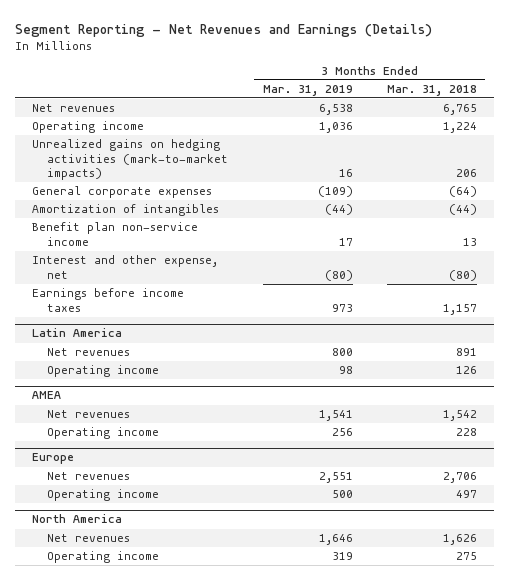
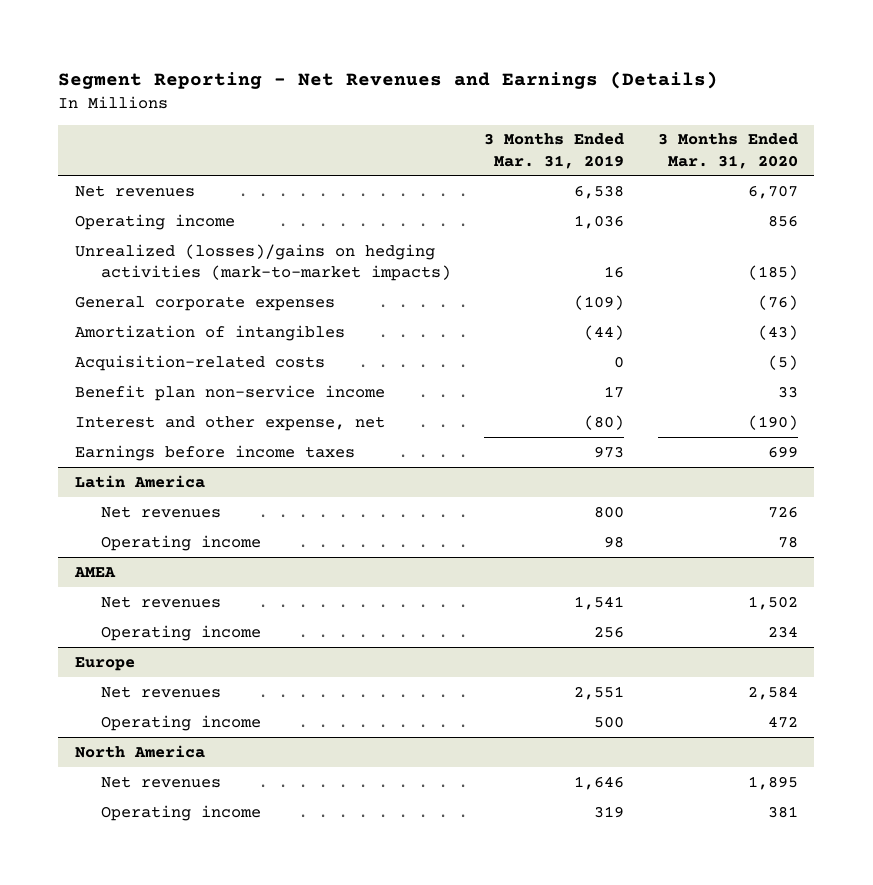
- | 3 Months Ended Mar. 31, 2019 | 3 Months Ended Mar. 31, 2018
+ | 3 Months Ended Mar. 31, 2019 | 3 Months Ended Mar. 31, 2020
- Unrealized gains on hedging activities (mark-to-market impacts) | 16 | 206
+ Unrealized (losses)/gains on hedging activities (mark-to-market impacts) | 16 | (185)
+ Acquisition-related costs | 0 | (5)

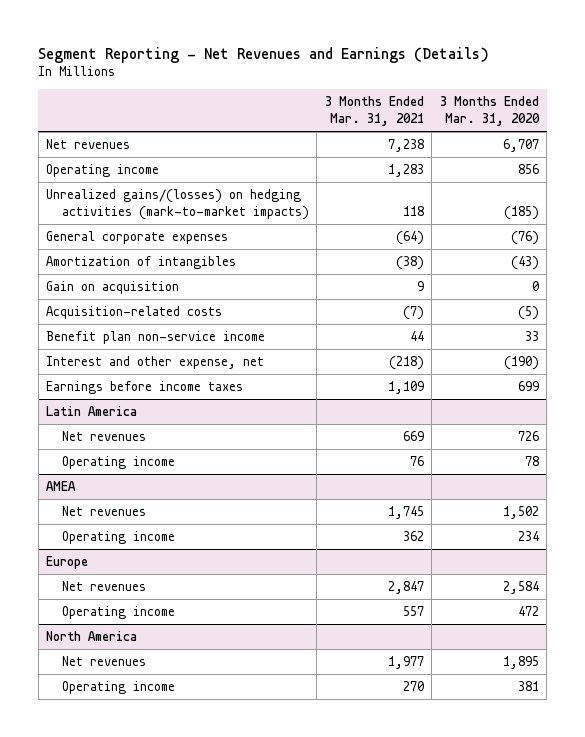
- | 3 Months Ended Mar. 31, 2019 | 3 Months Ended Mar. 31, 2020
+ | 3 Months Ended Mar. 31, 2021 | 3 Months Ended Mar. 31, 2020
- Unrealized (losses)/gains on hedging activities (mark-to-market impacts) | 16 | (185)
+ Unrealized gains/(losses) on hedging activities (mark-to-market impacts) | 118 | (185)
+ Gain on acquisition | 9 | 0

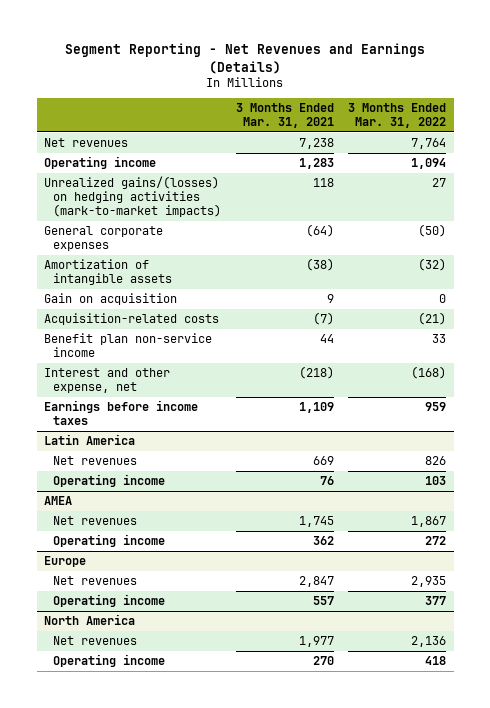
- | 3 Months Ended Mar. 31, 2021 | 3 Months Ended Mar. 31, 2020
+ | 3 Months Ended Mar. 31, 2021 | 3 Months Ended Mar. 31, 2022
- Amortization of intangibles | (38) | (43)
+ Amortization of intangible assets | (38) | (32)

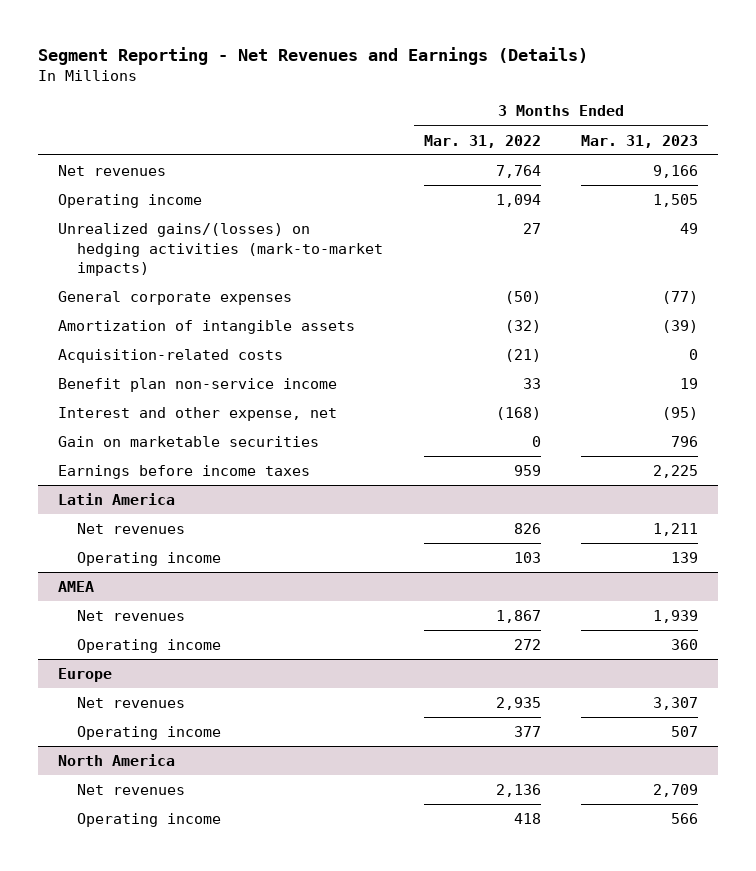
- | 3 Months Ended Mar. 31, 2021 | 3 Months Ended Mar. 31, 2022
+ | 3 Months Ended Mar. 31, 2022 | 3 Months Ended Mar. 31, 2023
- Gain on acquisition | 9 | 0
+ Gain on marketable securities | 0 | 796

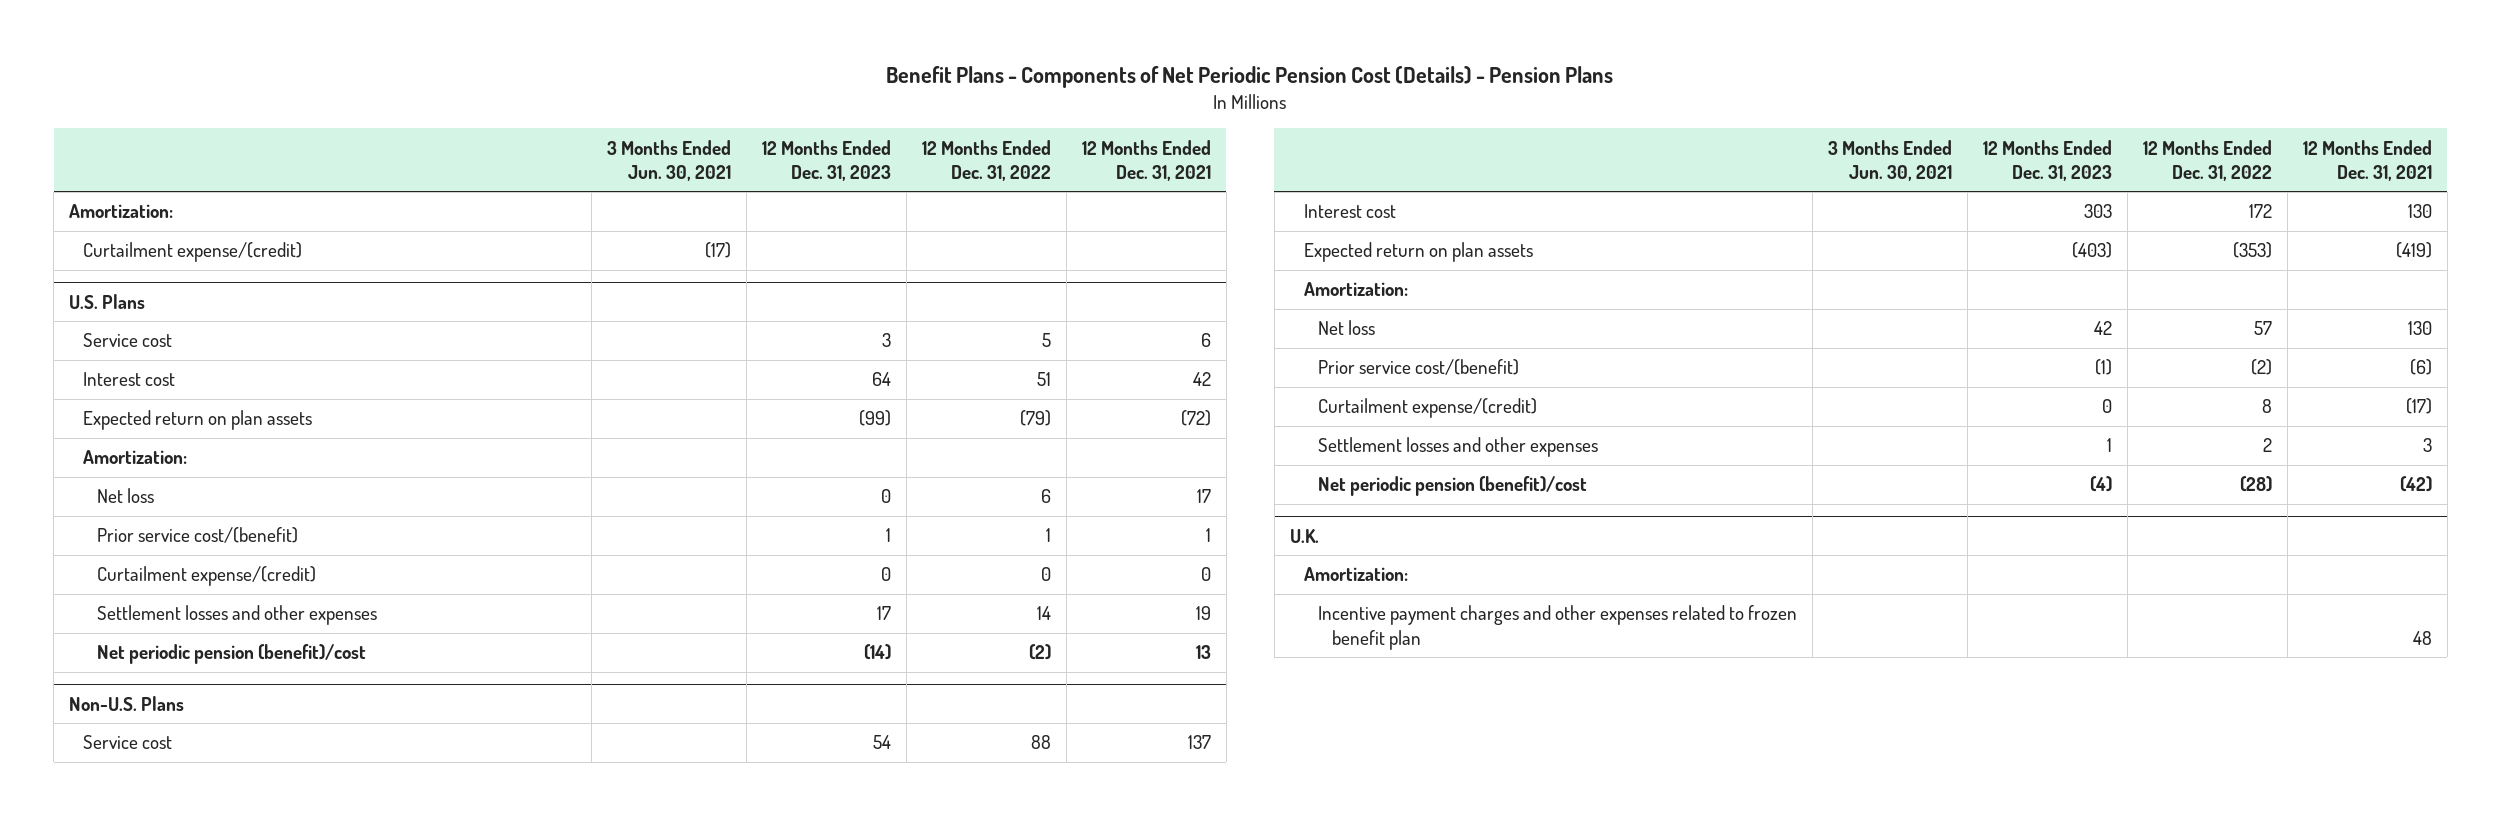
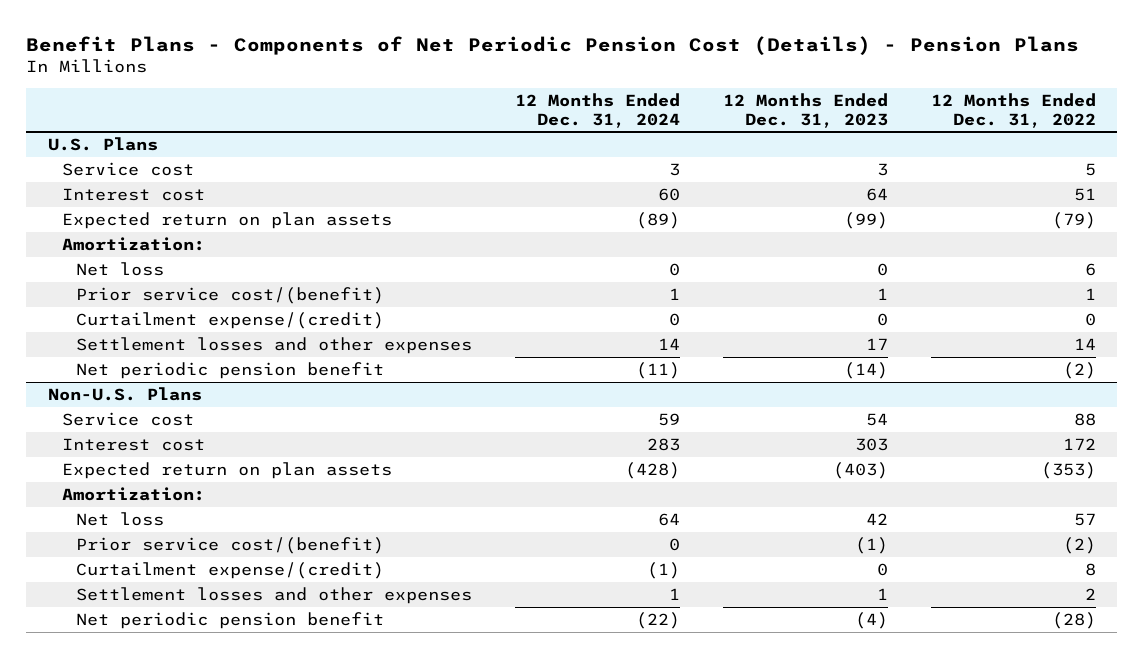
- | 3 Months Ended Jun. 30, 2021 | 12 Months Ended Dec. 31, 2023 | 12 Months Ended Dec. 31, 2022 | 12 Months Ended Dec. 31, 2021
+ | 12 Months Ended Dec. 31, 2024 | 12 Months Ended Dec. 31, 2023 | 12 Months Ended Dec. 31, 2022
- Amortization:
- Curtailment expense/(credit) | (17) | | |
@ U.S. Plans
- Net periodic pension (benefit)/cost | | (14) | (2) | 13
+ Net periodic pension benefit | (11) | (14) | (2)
@ Non-U.S. Plans
- Net periodic pension (benefit)/cost | | (4) | (28) | (42)
- U.K.
- Amortization:
- Incentive payment charges and other expenses related to frozen benefit plan | | | | 48
@ Non-U.S. Plans
+ Net periodic pension benefit | (22) | (4) | (28)

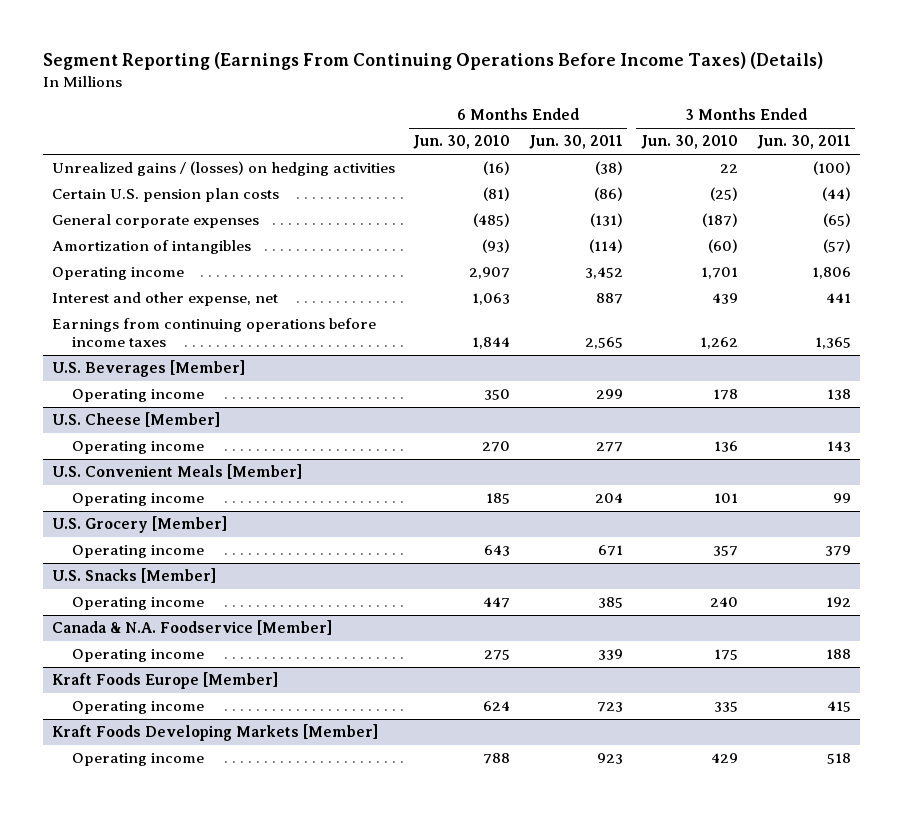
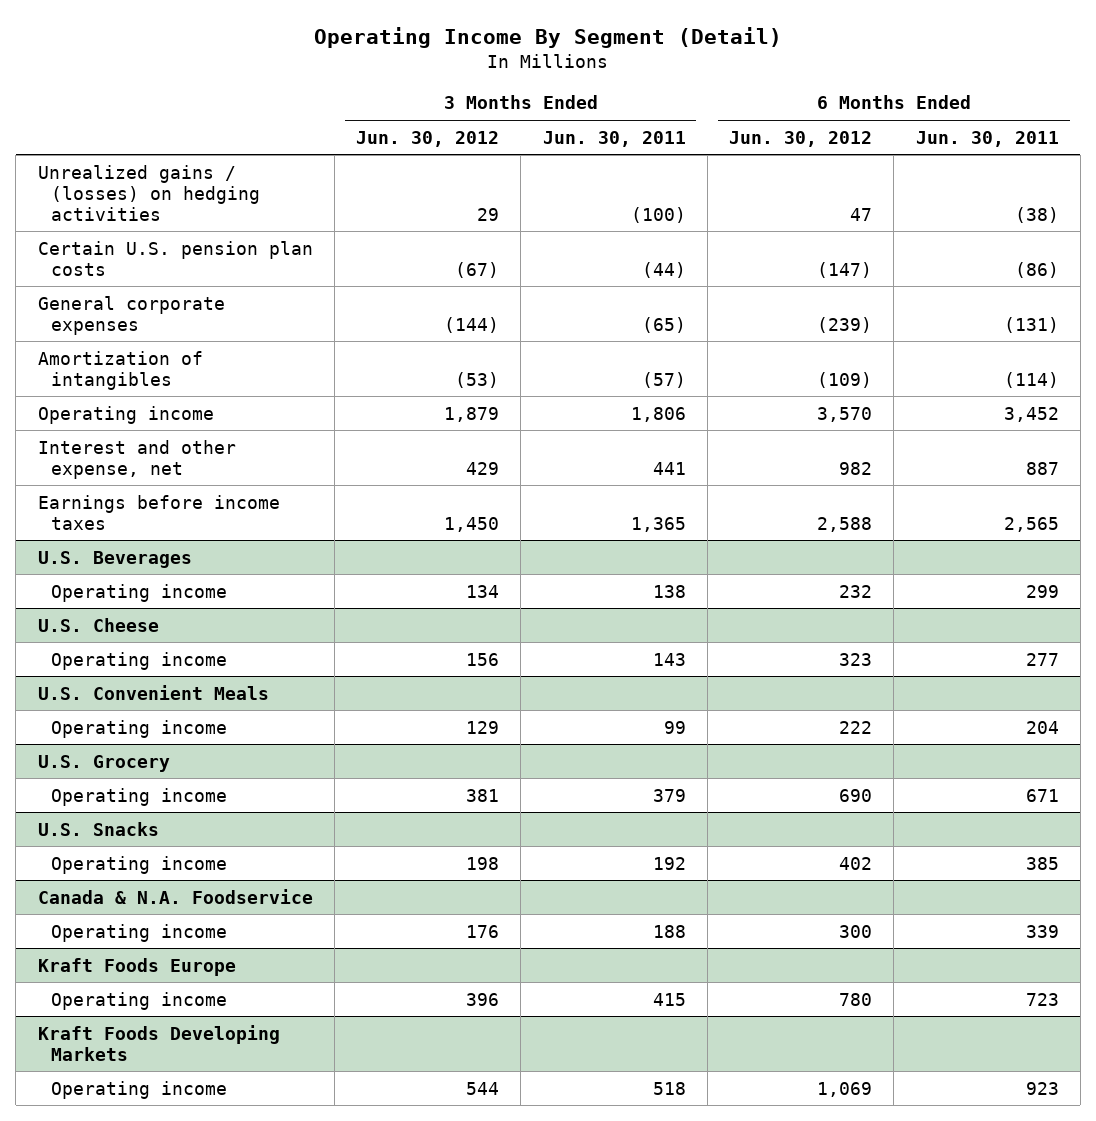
- Segment Reporting (Earnings From Continuing Operations Before Income Taxes) (Details)
+ Operating Income By Segment (Detail)
- | 6 Months Ended Jun. 30, 2010 | 6 Months Ended Jun. 30, 2011 | 3 Months Ended Jun. 30, 2010 | 3 Months Ended Jun. 30, 2011
+ | 3 Months Ended Jun. 30, 2012 | 3 Months Ended Jun. 30, 2011 | 6 Months Ended Jun. 30, 2012 | 6 Months Ended Jun. 30, 2011
- Earnings from continuing operations before income taxes | 1,844 | 2,565 | 1,262 | 1,365
- U.S. Beverages [Member]
+ Earnings before income taxes | 1,450 | 1,365 | 2,588 | 2,565
+ U.S. Beverages
- U.S. Cheese [Member]
+ U.S. Cheese
- U.S. Convenient Meals [Member]
+ U.S. Convenient Meals
- U.S. Grocery [Member]
+ U.S. Grocery
- U.S. Snacks [Member]
+ U.S. Snacks
- Canada & N.A. Foodservice [Member]
+ Canada & N.A. Foodservice
- Kraft Foods Europe [Member]
+ Kraft Foods Europe
- Kraft Foods Developing Markets [Member]
+ Kraft Foods Developing Markets

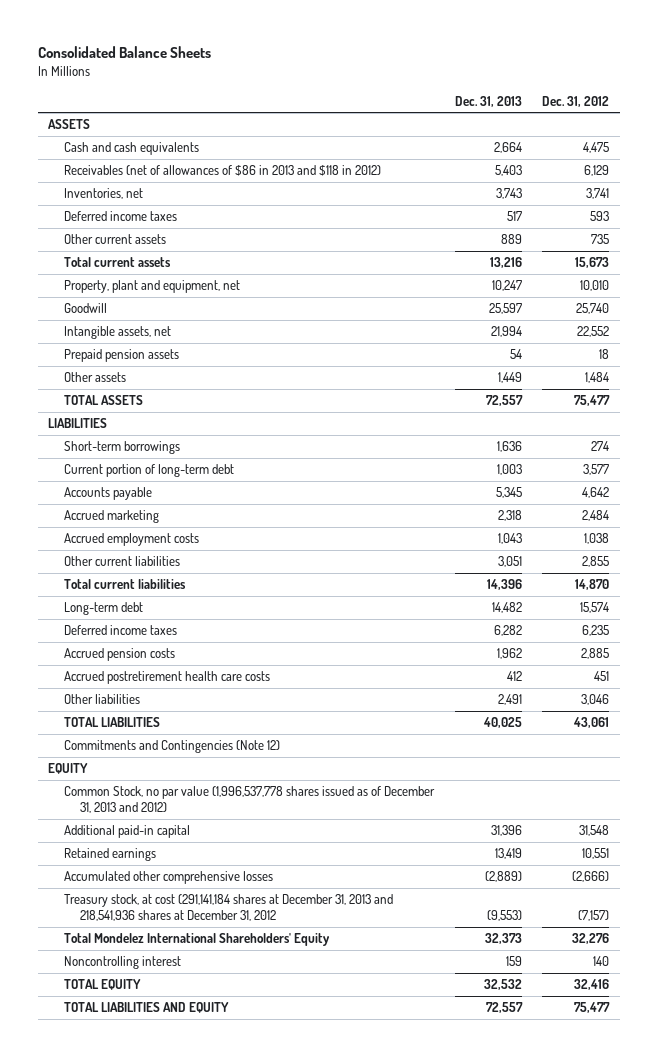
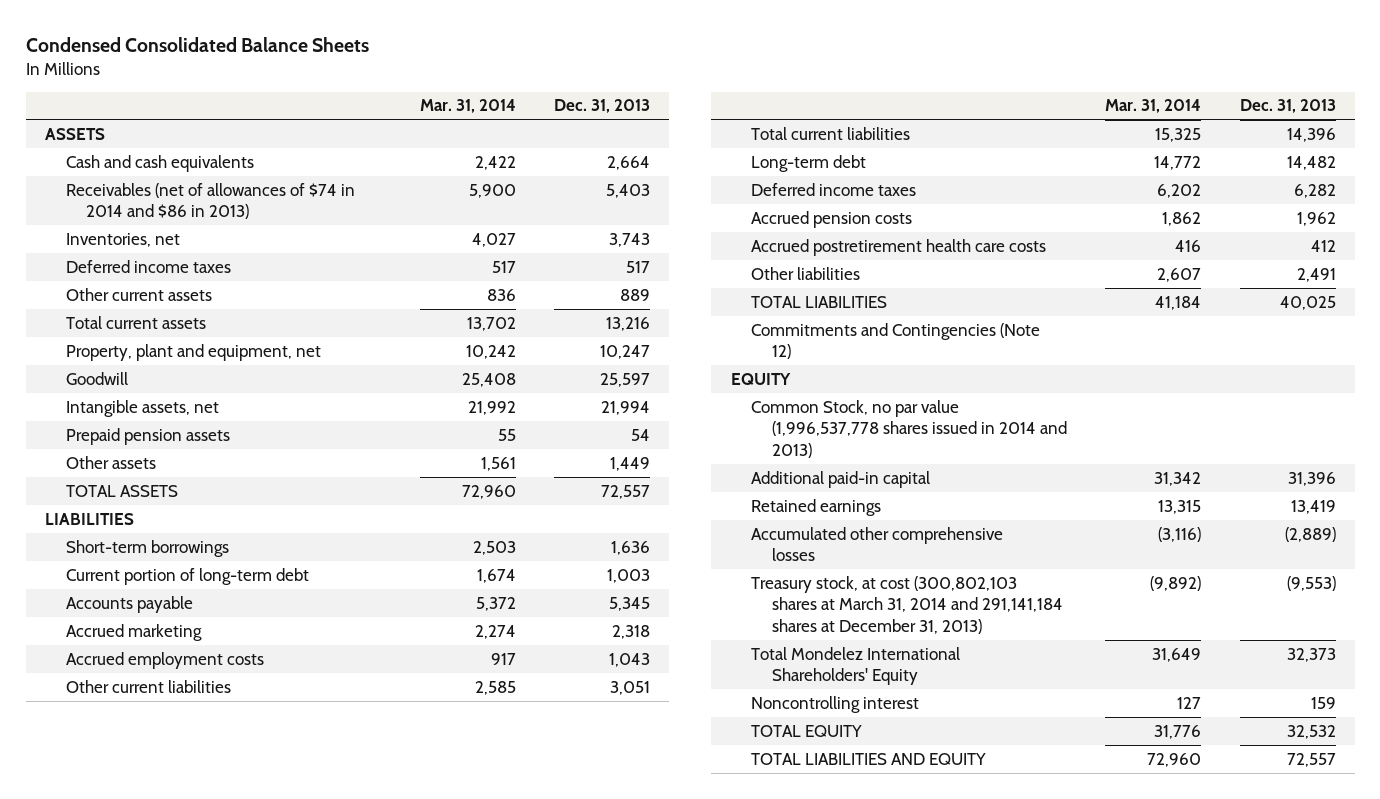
- Consolidated Balance Sheets
+ Condensed Consolidated Balance Sheets
- | Dec. 31, 2013 | Dec. 31, 2012
+ | Mar. 31, 2014 | Dec. 31, 2013
- Receivables (net of allowances of $86 in 2013 and $118 in 2012) | 5,403 | 6,129
+ Receivables (net of allowances of $74 in 2014 and $86 in 2013) | 5,900 | 5,403
- Common Stock, no par value (1,996,537,778 shares issued as of December 31, 2013 and 2012)
+ Common Stock, no par value (1,996,537,778 shares issued in 2014 and 2013)
- Treasury stock, at cost (291,141,184 shares at December 31, 2013 and 218,541,936 shares at December 31, 2012 | (9,553) | (7,157)
+ Treasury stock, at cost (300,802,103 shares at March 31, 2014 and 291,141,184 shares at December 31, 2013) | (9,892) | (9,553)

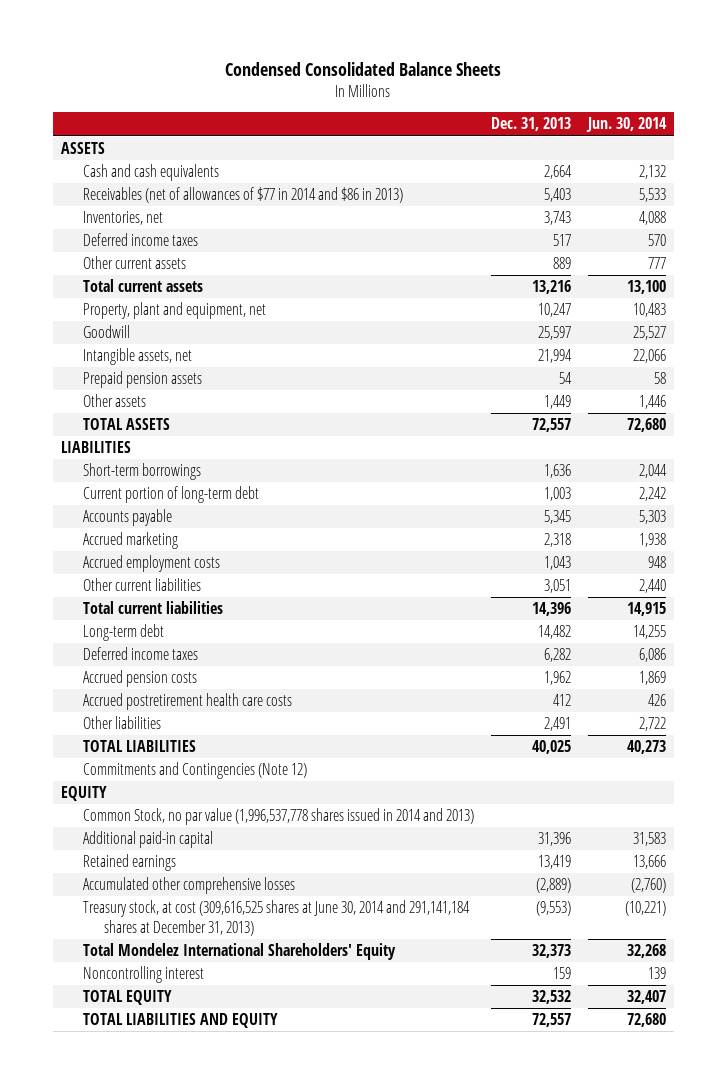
- | Mar. 31, 2014 | Dec. 31, 2013
+ | Dec. 31, 2013 | Jun. 30, 2014
- Receivables (net of allowances of $74 in 2014 and $86 in 2013) | 5,900 | 5,403
+ Receivables (net of allowances of $77 in 2014 and $86 in 2013) | 5,403 | 5,533
- Treasury stock, at cost (300,802,103 shares at March 31, 2014 and 291,141,184 shares at December 31, 2013) | (9,892) | (9,553)
+ Treasury stock, at cost (309,616,525 shares at June 30, 2014 and 291,141,184 shares at December 31, 2013) | (9,553) | (10,221)

